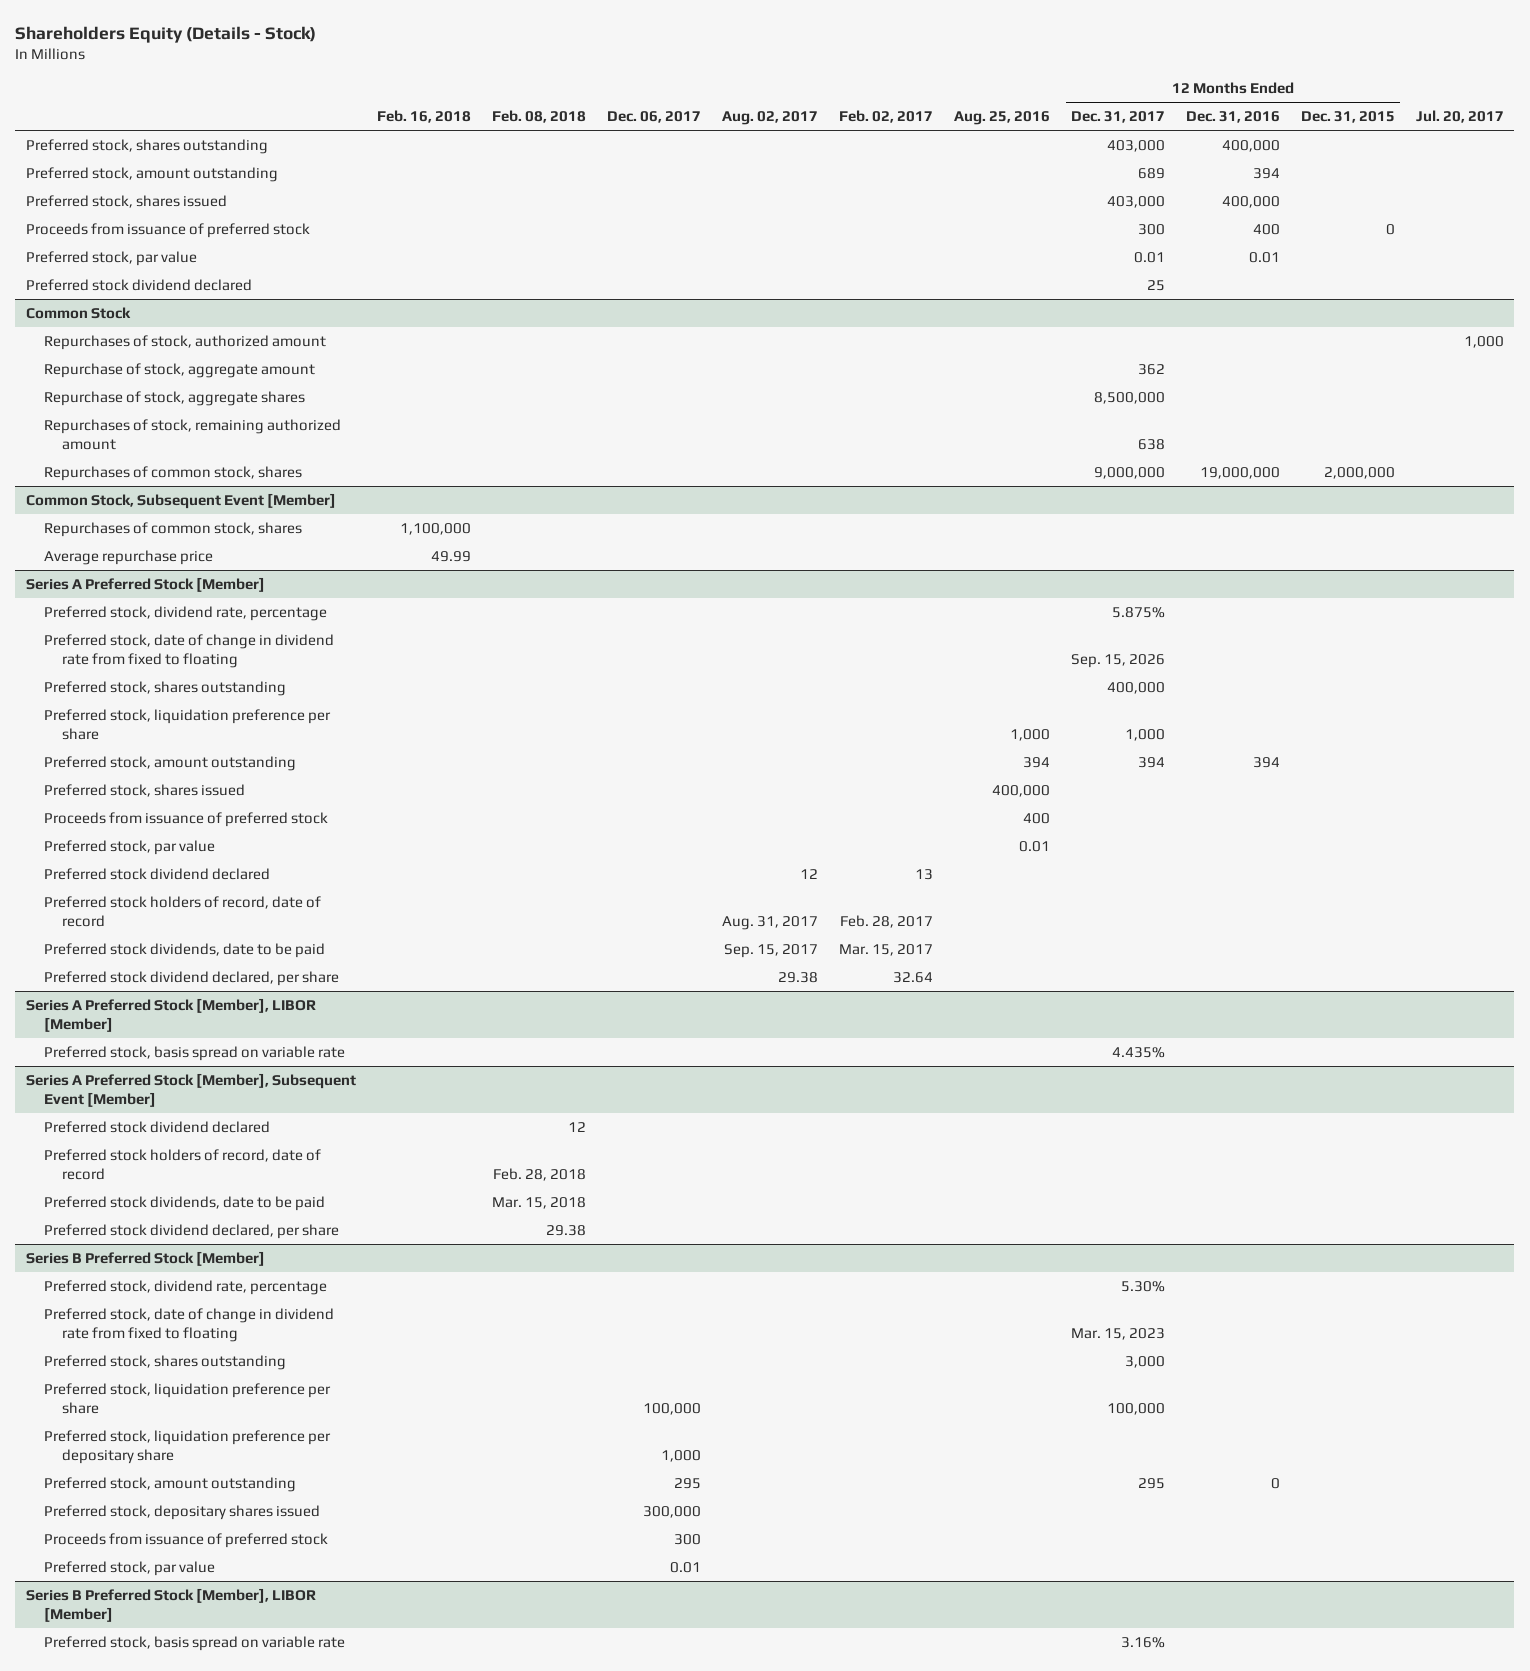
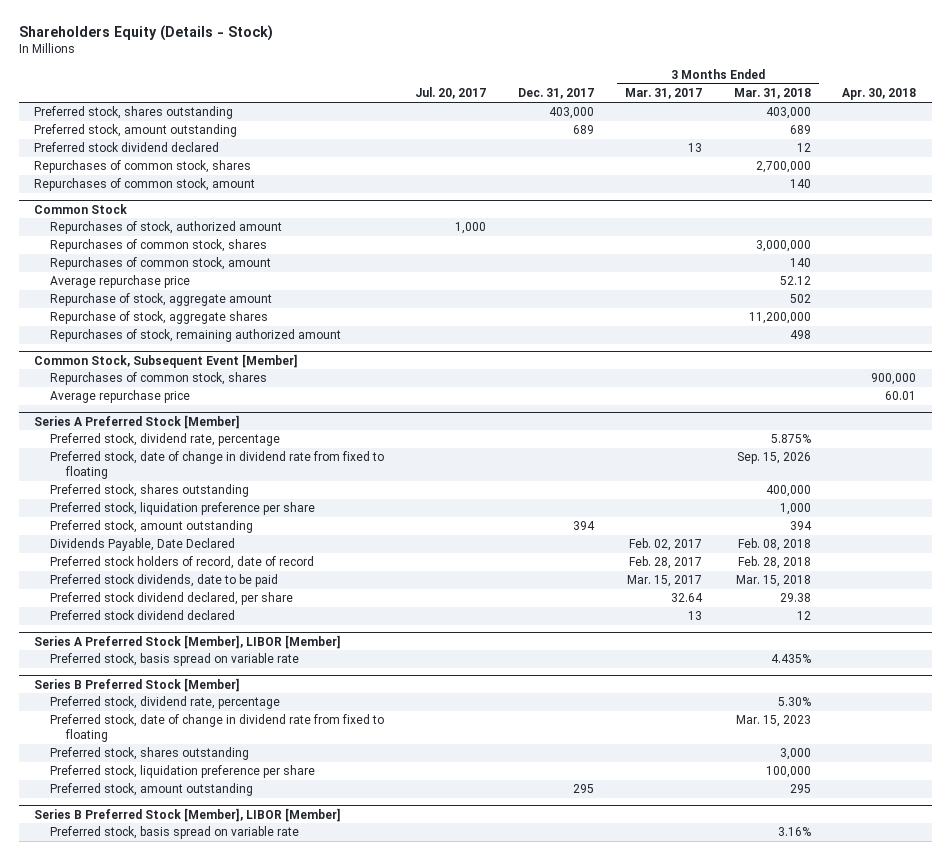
- | Feb. 16, 2018 | Feb. 08, 2018 | Dec. 06, 2017 | Aug. 02, 2017 | Feb. 02, 2017 | Aug. 25, 2016 | 12 Months Ended Dec. 31, 2017 | 12 Months Ended Dec. 31, 2016 | 12 Months Ended Dec. 31, 2015 | Jul. 20, 2017
+ | Jul. 20, 2017 | Dec. 31, 2017 | 3 Months Ended Mar. 31, 2017 | 3 Months Ended Mar. 31, 2018 | Apr. 30, 2018
- Preferred stock, shares issued | | | | | | | 403,000 | 400,000 | |
- Proceeds from issuance of preferred stock | | | | | | | 300 | 400 | 0 |
- Preferred stock, par value | | | | | | | 0.01 | 0.01 | |
+ Repurchases of common stock, shares | | | | 2,700,000 |
+ Repurchases of common stock, amount | | | | 140 |
@ Common Stock
moved up: Repurchases of common stock, shares | | | | 3,000,000 |
+ Repurchases of common stock, amount | | | | 140 |
+ Average repurchase price | | | | 52.12 |
@ Series A Preferred Stock [Member]
- Preferred stock, shares issued | | | | | | 400,000 | | | |
- Proceeds from issuance of preferred stock | | | | | | 400 | | | |
- Preferred stock, par value | | | | | | 0.01 | | | |
+ Dividends Payable, Date Declared | | | Feb. 02, 2017 | Feb. 08, 2018 |
moved down: Preferred stock dividend declared | | | 13 | 12 |
- Series A Preferred Stock [Member], Subsequent Event [Member]
- Preferred stock dividend declared | | 12 | | | | | | | |
- Preferred stock holders of record, date of record | | Feb. 28, 2018 | | | | | | | |
- Preferred stock dividends, date to be paid | | Mar. 15, 2018 | | | | | | | |
- Preferred stock dividend declared, per share | | 29.38 | | | | | | | |
@ Series B Preferred Stock [Member]
- Preferred stock, liquidation preference per depositary share | | | 1,000 | | | | | | |
- Preferred stock, depositary shares issued | | | 300,000 | | | | | | |
- Proceeds from issuance of preferred stock | | | 300 | | | | | | |
- Preferred stock, par value | | | 0.01 | | | | | | |

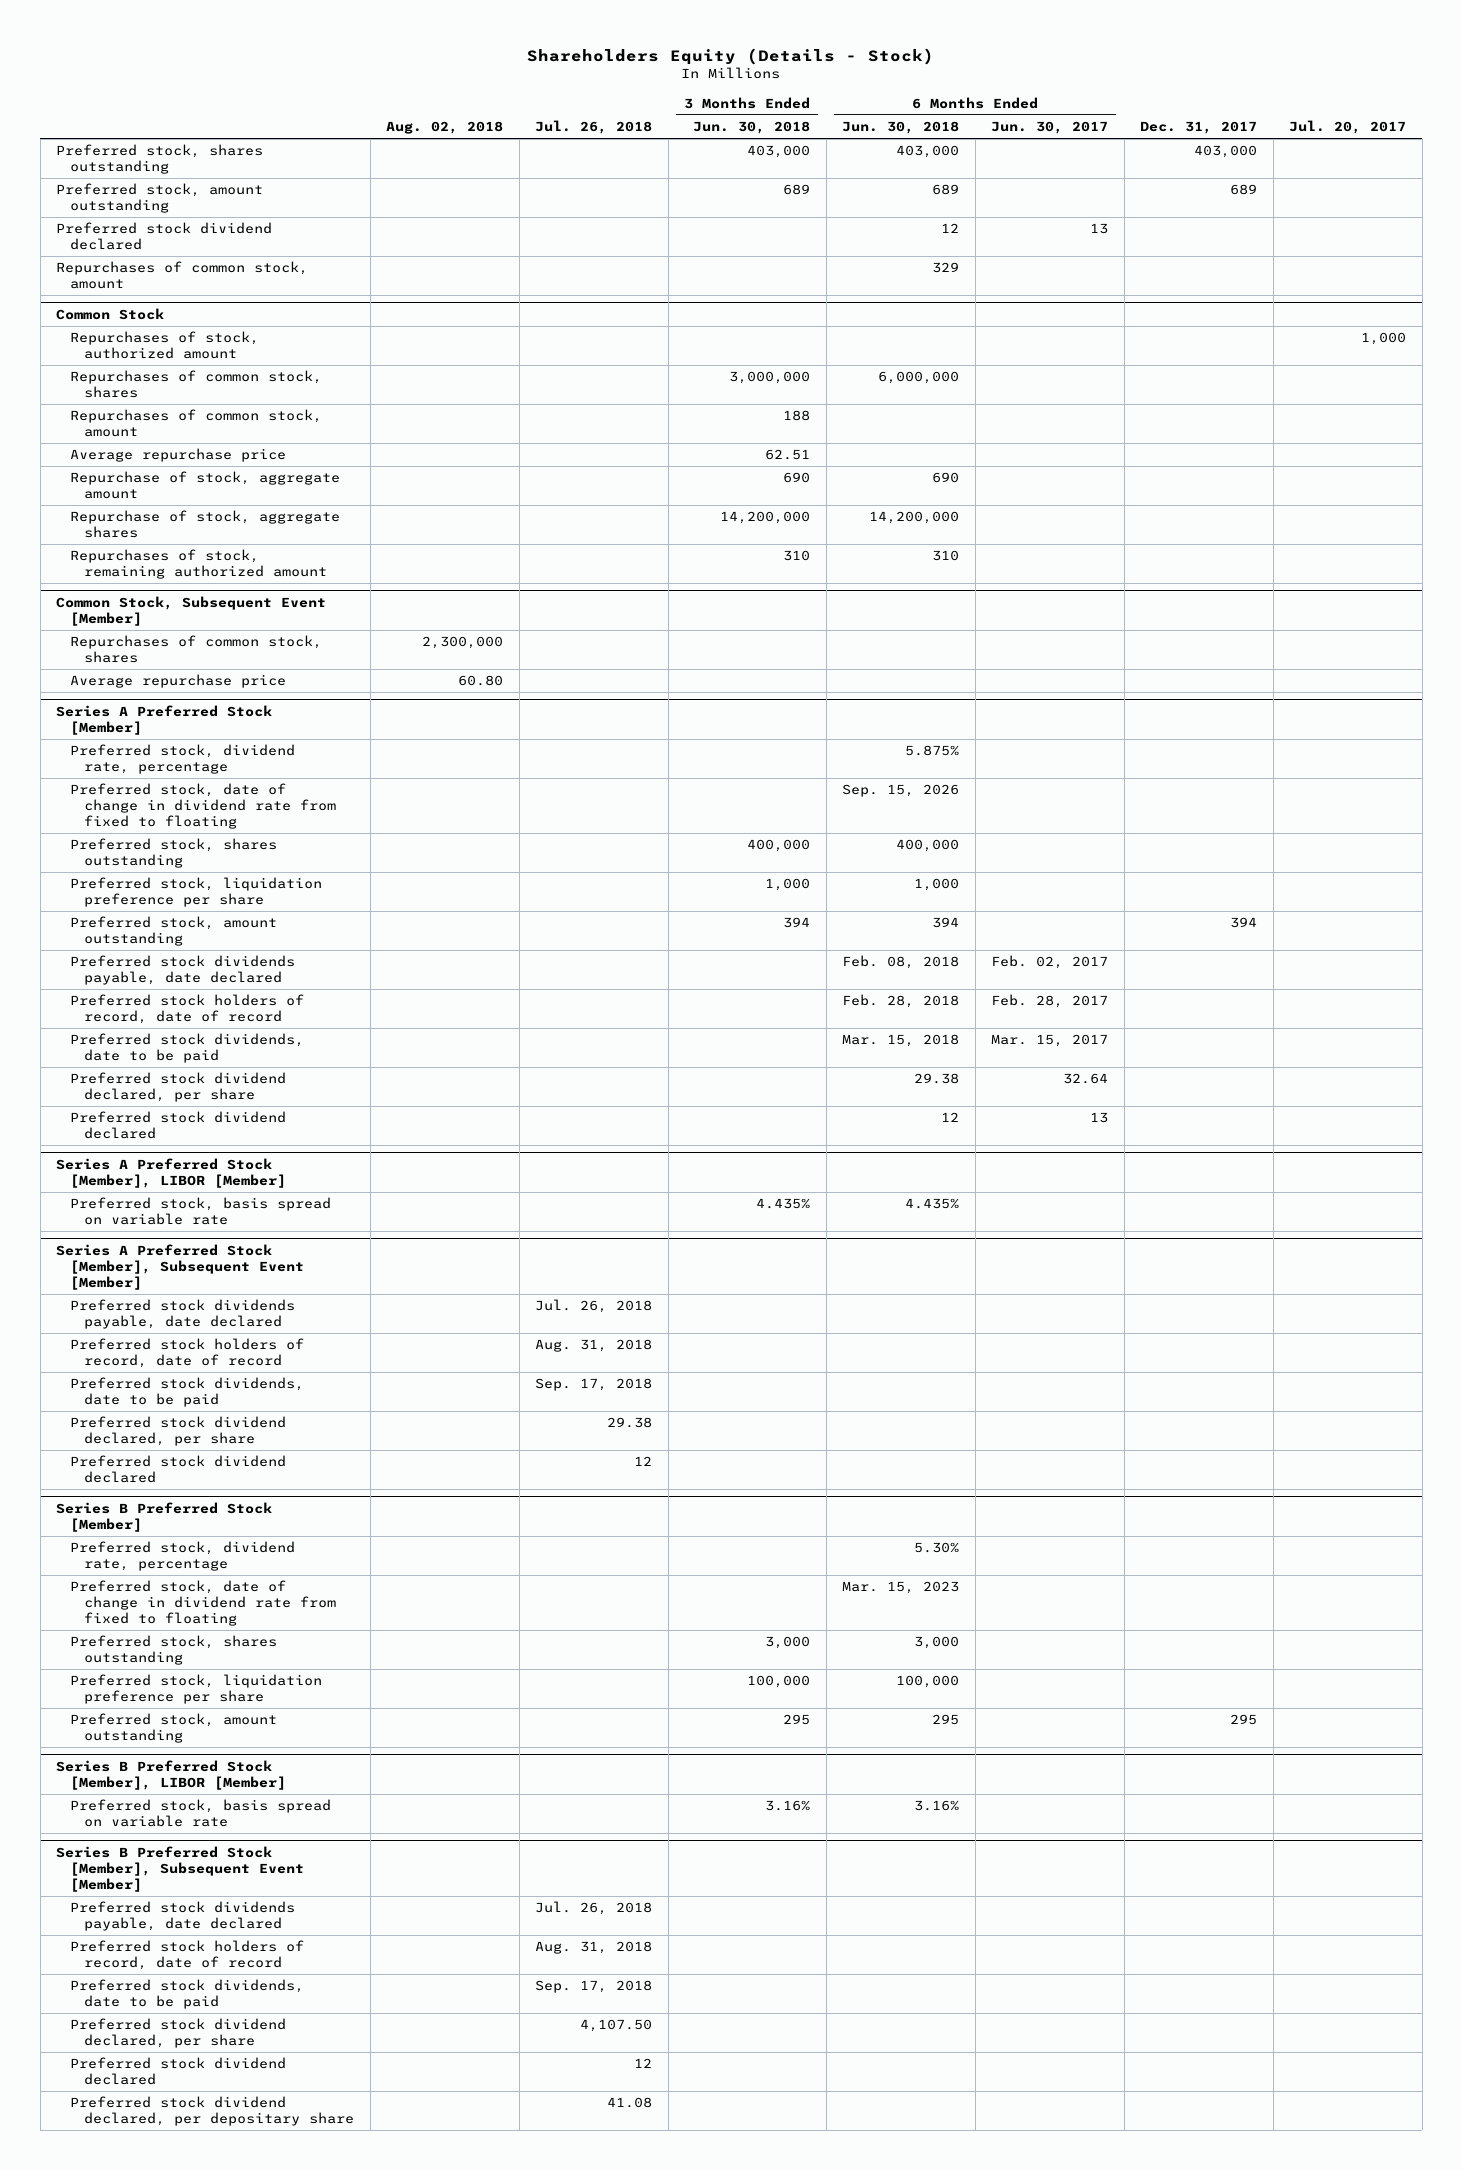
- | Jul. 20, 2017 | Dec. 31, 2017 | 3 Months Ended Mar. 31, 2017 | 3 Months Ended Mar. 31, 2018 | Apr. 30, 2018
+ | Aug. 02, 2018 | Jul. 26, 2018 | 3 Months Ended Jun. 30, 2018 | 6 Months Ended Jun. 30, 2018 | 6 Months Ended Jun. 30, 2017 | Dec. 31, 2017 | Jul. 20, 2017
- Repurchases of common stock, shares | | | | 2,700,000 |
@ Series A Preferred Stock [Member]
- Dividends Payable, Date Declared | | | Feb. 02, 2017 | Feb. 08, 2018 |
+ Preferred stock dividends payable, date declared | | | | Feb. 08, 2018 | Feb. 02, 2017 | |
+ Series A Preferred Stock [Member], Subsequent Event [Member]
+ Preferred stock dividends payable, date declared | | Jul. 26, 2018 | | | | |
+ Preferred stock holders of record, date of record | | Aug. 31, 2018 | | | | |
+ Preferred stock dividends, date to be paid | | Sep. 17, 2018 | | | | |
+ Preferred stock dividend declared, per share | | 29.38 | | | | |
+ Preferred stock dividend declared | | 12 | | | | |
+ Series B Preferred Stock [Member], Subsequent Event [Member]
+ Preferred stock dividends payable, date declared | | Jul. 26, 2018 | | | | |
+ Preferred stock holders of record, date of record | | Aug. 31, 2018 | | | | |
+ Preferred stock dividends, date to be paid | | Sep. 17, 2018 | | | | |
+ Preferred stock dividend declared, per share | | 4,107.50 | | | | |
+ Preferred stock dividend declared | | 12 | | | | |
+ Preferred stock dividend declared, per depositary share | | 41.08 | | | | |

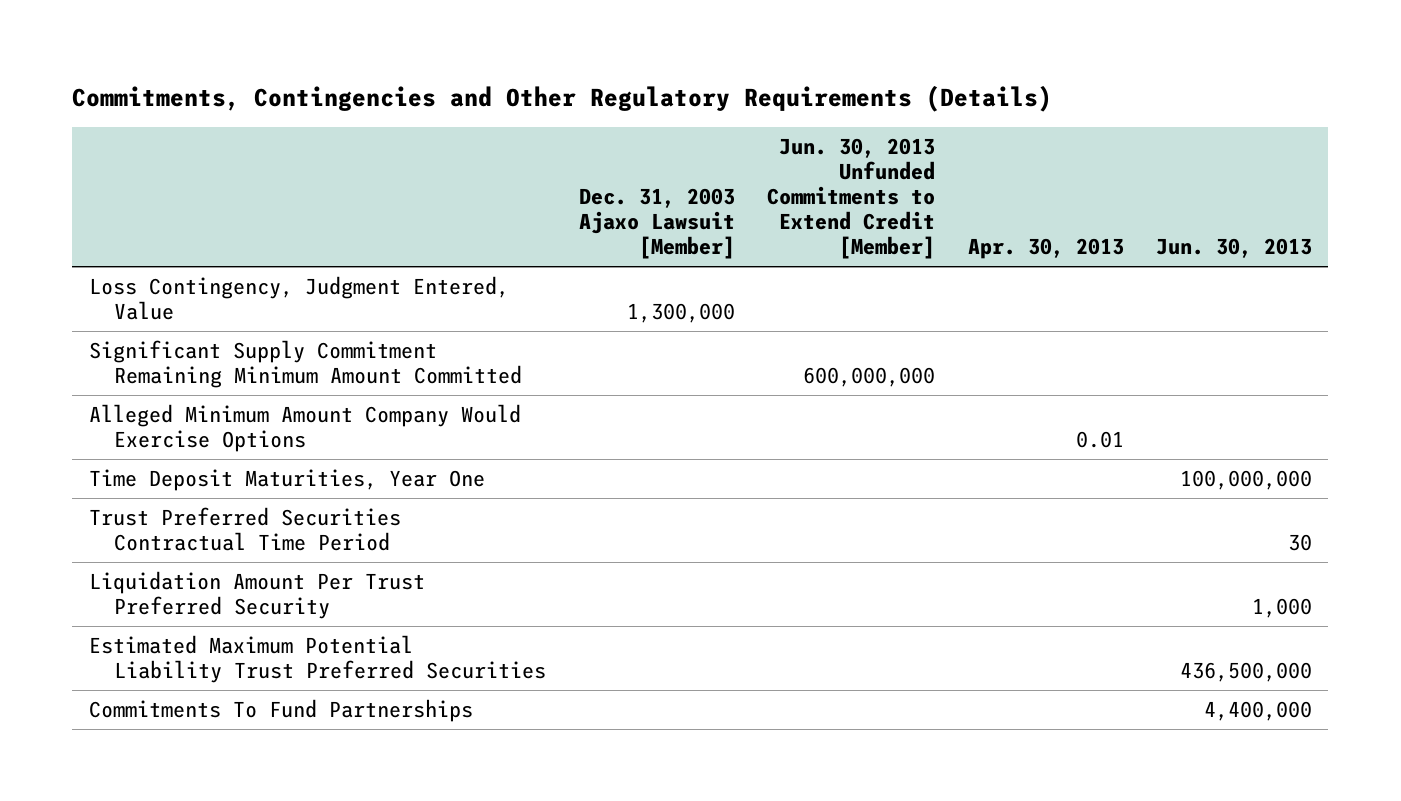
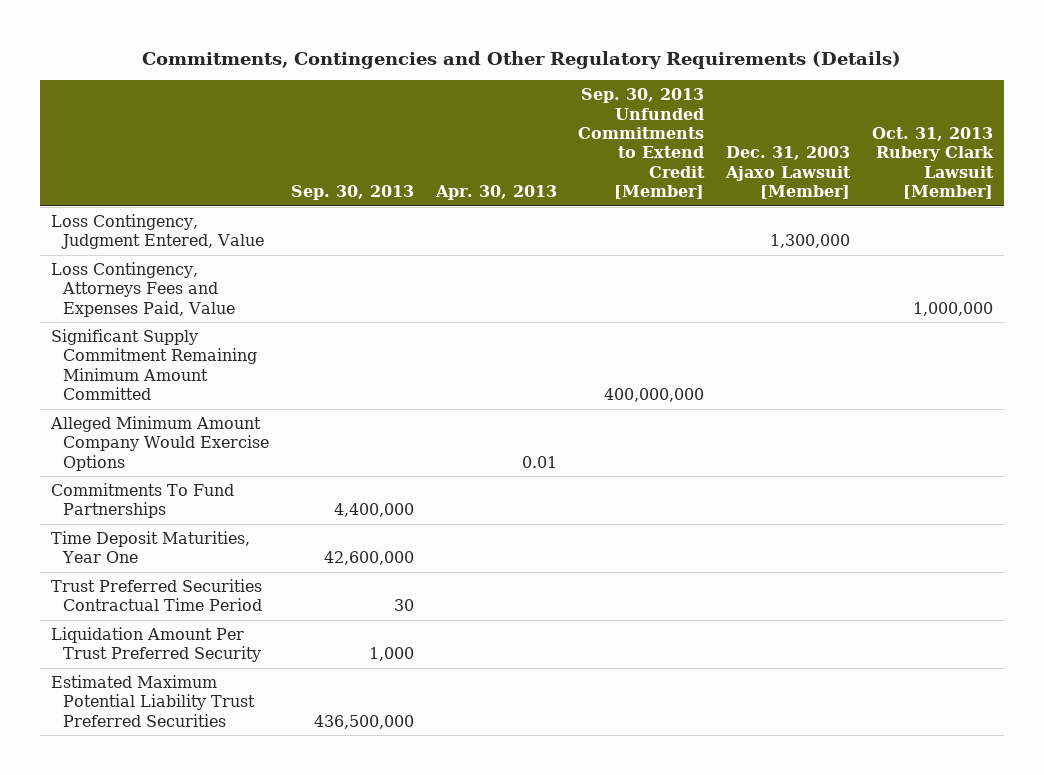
- | Dec. 31, 2003 Ajaxo Lawsuit [Member] | Jun. 30, 2013 Unfunded Commitments to Extend Credit [Member] | Apr. 30, 2013 | Jun. 30, 2013
+ | Sep. 30, 2013 | Apr. 30, 2013 | Sep. 30, 2013 Unfunded Commitments to Extend Credit [Member] | Dec. 31, 2003 Ajaxo Lawsuit [Member] | Oct. 31, 2013 Rubery Clark Lawsuit [Member]
+ Loss Contingency, Attorneys Fees and Expenses Paid, Value | | | | | 1,000,000
moved up: Commitments To Fund Partnerships | 4,400,000 | | | |

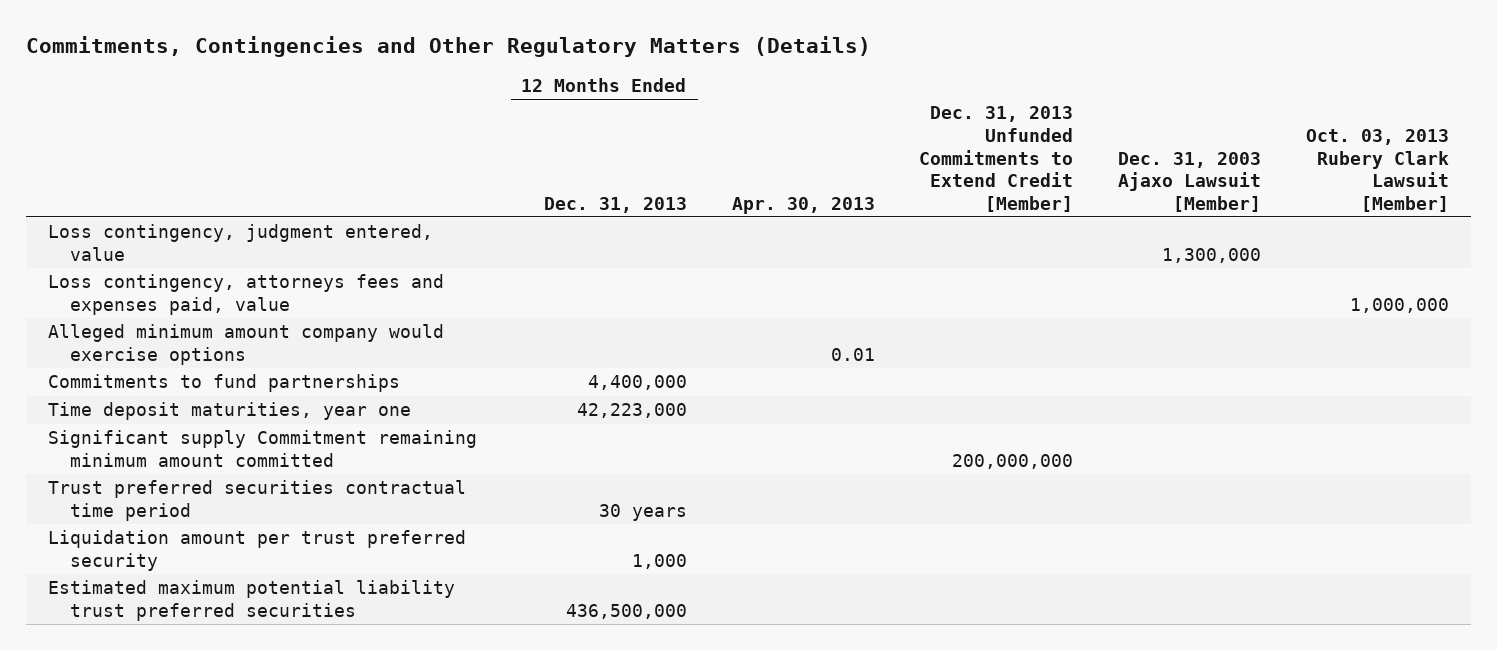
- Commitments, Contingencies and Other Regulatory Requirements (Details)
+ Commitments, Contingencies and Other Regulatory Matters (Details)
- | Sep. 30, 2013 | Apr. 30, 2013 | Sep. 30, 2013 Unfunded Commitments to Extend Credit [Member] | Dec. 31, 2003 Ajaxo Lawsuit [Member] | Oct. 31, 2013 Rubery Clark Lawsuit [Member]
+ | 12 Months Ended Dec. 31, 2013 | Apr. 30, 2013 | Dec. 31, 2013 Unfunded Commitments to Extend Credit [Member] | Dec. 31, 2003 Ajaxo Lawsuit [Member] | Oct. 03, 2013 Rubery Clark Lawsuit [Member]
- Loss Contingency, Judgment Entered, Value | | | | 1,300,000 |
- Loss Contingency, Attorneys Fees and Expenses Paid, Value | | | | | 1,000,000
- Significant Supply Commitment Remaining Minimum Amount Committed | | | 400,000,000 | |
- Alleged Minimum Amount Company Would Exercise Options | | 0.01 | | |
- Commitments To Fund Partnerships | 4,400,000 | | | |
- Time Deposit Maturities, Year One | 42,600,000 | | | |
- Trust Preferred Securities Contractual Time Period | 30 | | | |
- Liquidation Amount Per Trust Preferred Security | 1,000 | | | |
- Estimated Maximum Potential Liability Trust Preferred Securities | 436,500,000 | | | |
+ Loss contingency, judgment entered, value | | | | 1,300,000 |
+ Loss contingency, attorneys fees and expenses paid, value | | | | | 1,000,000
+ Alleged minimum amount company would exercise options | | 0.01 | | |
+ Commitments to fund partnerships | 4,400,000 | | | |
+ Time deposit maturities, year one | 42,223,000 | | | |
+ Significant supply Commitment remaining minimum amount committed | | | 200,000,000 | |
+ Trust preferred securities contractual time period | 30 years | | | |
+ Liquidation amount per trust preferred security | 1,000 | | | |
+ Estimated maximum potential liability trust preferred securities | 436,500,000 | | | |

